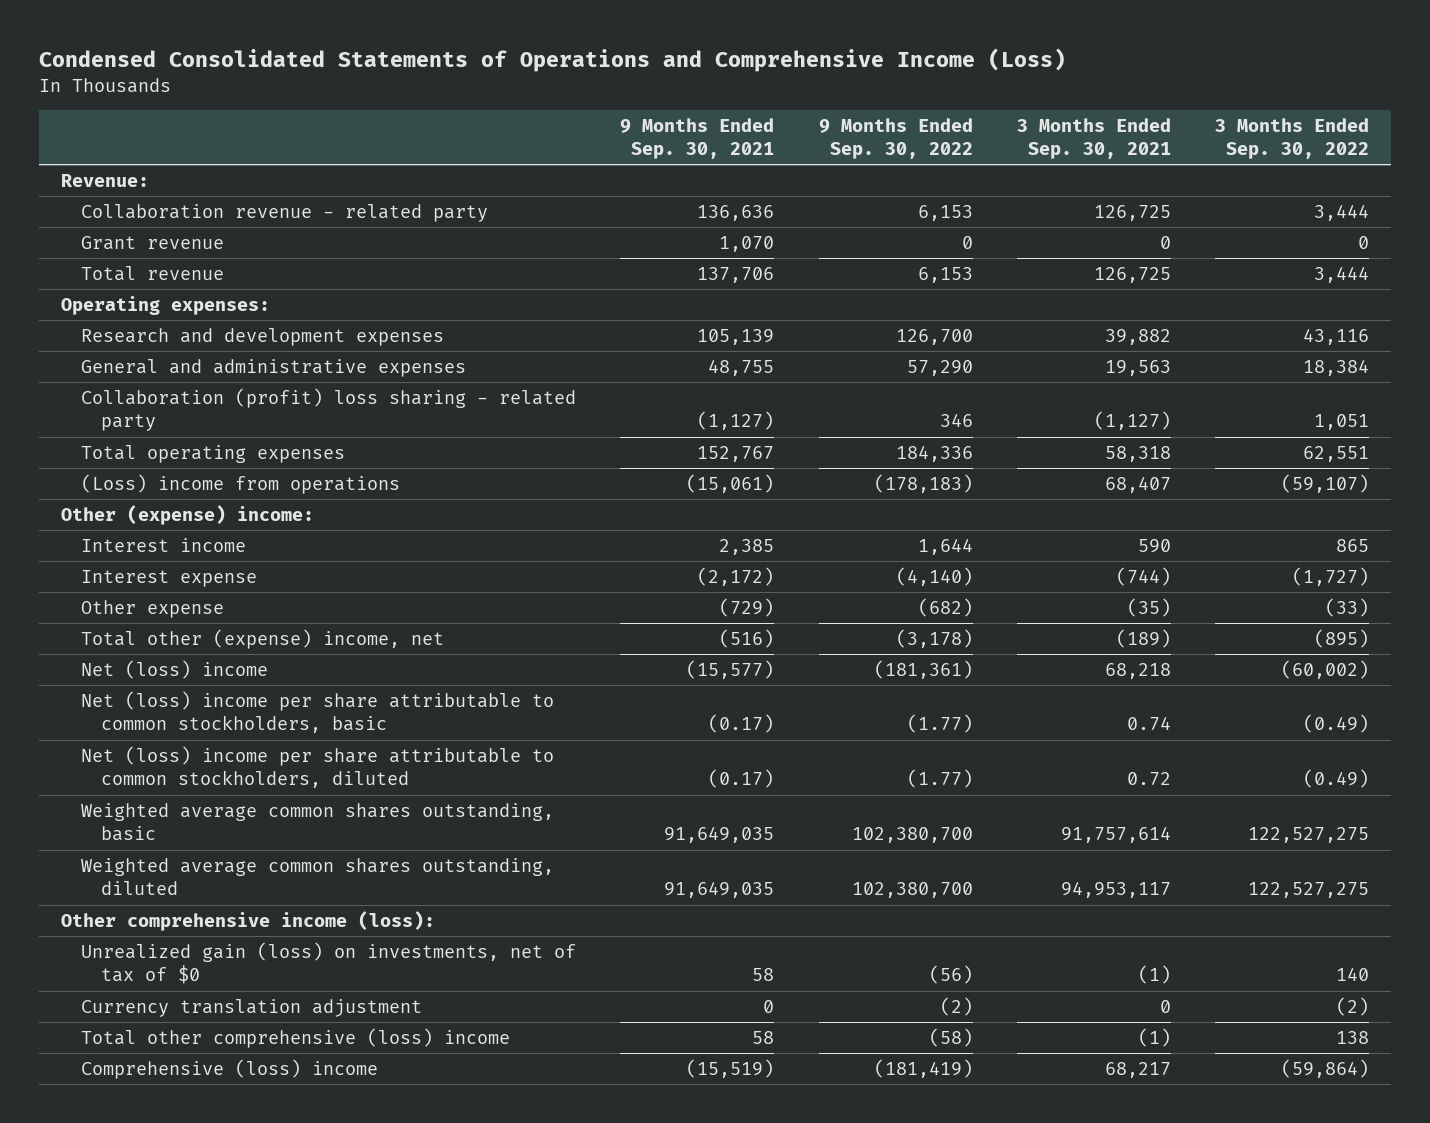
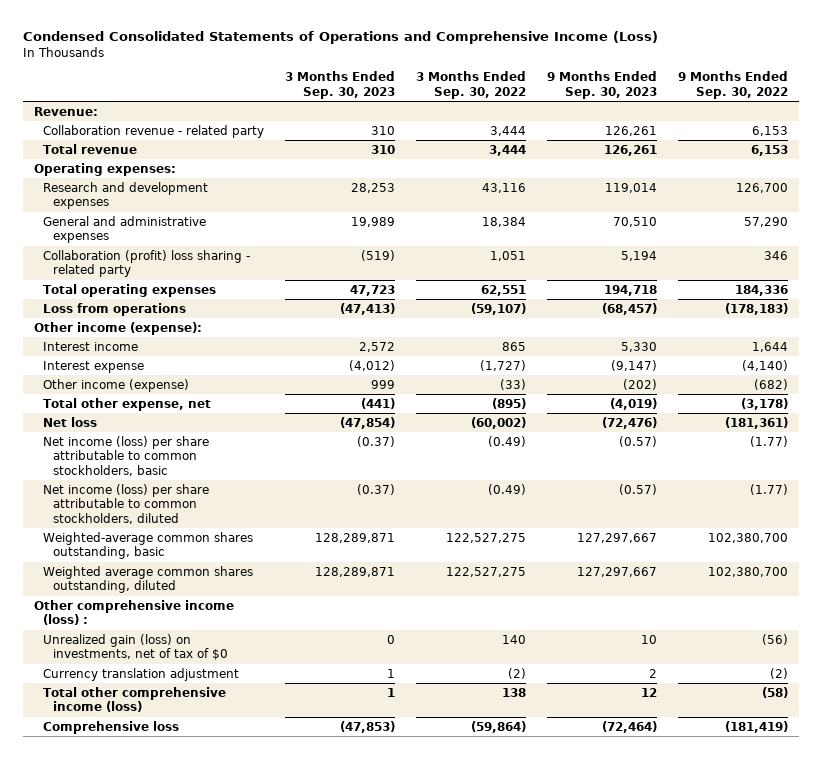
- | 9 Months Ended Sep. 30, 2021 | 9 Months Ended Sep. 30, 2022 | 3 Months Ended Sep. 30, 2021 | 3 Months Ended Sep. 30, 2022
+ | 3 Months Ended Sep. 30, 2023 | 3 Months Ended Sep. 30, 2022 | 9 Months Ended Sep. 30, 2023 | 9 Months Ended Sep. 30, 2022
- Grant revenue | 1,070 | 0 | 0 | 0
- (Loss) income from operations | (15,061) | (178,183) | 68,407 | (59,107)
- Other (expense) income:
+ Loss from operations | (47,413) | (59,107) | (68,457) | (178,183)
+ Other income (expense):
- Other expense | (729) | (682) | (35) | (33)
- Total other (expense) income, net | (516) | (3,178) | (189) | (895)
- Net (loss) income | (15,577) | (181,361) | 68,218 | (60,002)
- Net (loss) income per share attributable to common stockholders, basic | (0.17) | (1.77) | 0.74 | (0.49)
- Net (loss) income per share attributable to common stockholders, diluted | (0.17) | (1.77) | 0.72 | (0.49)
- Weighted average common shares outstanding, basic | 91,649,035 | 102,380,700 | 91,757,614 | 122,527,275
+ Other income (expense) | 999 | (33) | (202) | (682)
+ Total other expense, net | (441) | (895) | (4,019) | (3,178)
+ Net loss | (47,854) | (60,002) | (72,476) | (181,361)
+ Net income (loss) per share attributable to common stockholders, basic | (0.37) | (0.49) | (0.57) | (1.77)
+ Net income (loss) per share attributable to common stockholders, diluted | (0.37) | (0.49) | (0.57) | (1.77)
+ Weighted-average common shares outstanding, basic | 128,289,871 | 122,527,275 | 127,297,667 | 102,380,700
- Other comprehensive income (loss):
+ Other comprehensive income (loss) :
- Total other comprehensive (loss) income | 58 | (58) | (1) | 138
- Comprehensive (loss) income | (15,519) | (181,419) | 68,217 | (59,864)
+ Total other comprehensive income (loss) | 1 | 138 | 12 | (58)
+ Comprehensive loss | (47,853) | (59,864) | (72,464) | (181,419)

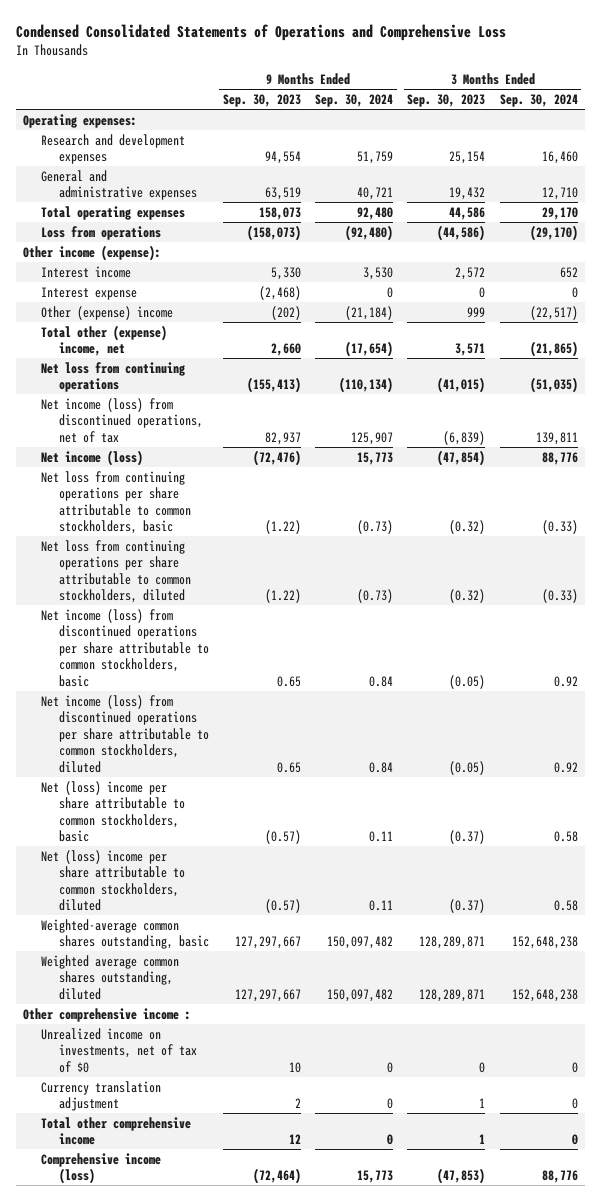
- Condensed Consolidated Statements of Operations and Comprehensive Income (Loss)
+ Condensed Consolidated Statements of Operations and Comprehensive Loss
- | 3 Months Ended Sep. 30, 2023 | 3 Months Ended Sep. 30, 2022 | 9 Months Ended Sep. 30, 2023 | 9 Months Ended Sep. 30, 2022
+ | 9 Months Ended Sep. 30, 2023 | 9 Months Ended Sep. 30, 2024 | 3 Months Ended Sep. 30, 2023 | 3 Months Ended Sep. 30, 2024
- Revenue:
- Collaboration revenue - related party | 310 | 3,444 | 126,261 | 6,153
- Total revenue | 310 | 3,444 | 126,261 | 6,153
- Research and development expenses | 28,253 | 43,116 | 119,014 | 126,700
- General and administrative expenses | 19,989 | 18,384 | 70,510 | 57,290
- Collaboration (profit) loss sharing - related party | (519) | 1,051 | 5,194 | 346
- Total operating expenses | 47,723 | 62,551 | 194,718 | 184,336
- Loss from operations | (47,413) | (59,107) | (68,457) | (178,183)
+ Research and development expenses | 94,554 | 51,759 | 25,154 | 16,460
+ General and administrative expenses | 63,519 | 40,721 | 19,432 | 12,710
+ Total operating expenses | 158,073 | 92,480 | 44,586 | 29,170
+ Loss from operations | (158,073) | (92,480) | (44,586) | (29,170)
- Interest expense | (4,012) | (1,727) | (9,147) | (4,140)
- Other income (expense) | 999 | (33) | (202) | (682)
- Total other expense, net | (441) | (895) | (4,019) | (3,178)
- Net loss | (47,854) | (60,002) | (72,476) | (181,361)
- Net income (loss) per share attributable to common stockholders, basic | (0.37) | (0.49) | (0.57) | (1.77)
- Net income (loss) per share attributable to common stockholders, diluted | (0.37) | (0.49) | (0.57) | (1.77)
+ Interest expense | (2,468) | 0 | 0 | 0
+ Other (expense) income | (202) | (21,184) | 999 | (22,517)
+ Total other (expense) income, net | 2,660 | (17,654) | 3,571 | (21,865)
+ Net loss from continuing operations | (155,413) | (110,134) | (41,015) | (51,035)
+ Net income (loss) from discontinued operations, net of tax | 82,937 | 125,907 | (6,839) | 139,811
+ Net income (loss) | (72,476) | 15,773 | (47,854) | 88,776
+ Net loss from continuing operations per share attributable to common stockholders, basic | (1.22) | (0.73) | (0.32) | (0.33)
+ Net loss from continuing operations per share attributable to common stockholders, diluted | (1.22) | (0.73) | (0.32) | (0.33)
+ Net income (loss) from discontinued operations per share attributable to common stockholders, basic | 0.65 | 0.84 | (0.05) | 0.92
+ Net income (loss) from discontinued operations per share attributable to common stockholders, diluted | 0.65 | 0.84 | (0.05) | 0.92
+ Net (loss) income per share attributable to common stockholders, basic | (0.57) | 0.11 | (0.37) | 0.58
+ Net (loss) income per share attributable to common stockholders, diluted | (0.57) | 0.11 | (0.37) | 0.58
- Other comprehensive income (loss) :
- Unrealized gain (loss) on investments, net of tax of $0 | 0 | 140 | 10 | (56)
+ Other comprehensive income :
+ Unrealized income on investments, net of tax of $0 | 10 | 0 | 0 | 0
- Total other comprehensive income (loss) | 1 | 138 | 12 | (58)
- Comprehensive loss | (47,853) | (59,864) | (72,464) | (181,419)
+ Total other comprehensive income | 12 | 0 | 1 | 0
+ Comprehensive income (loss) | (72,464) | 15,773 | (47,853) | 88,776

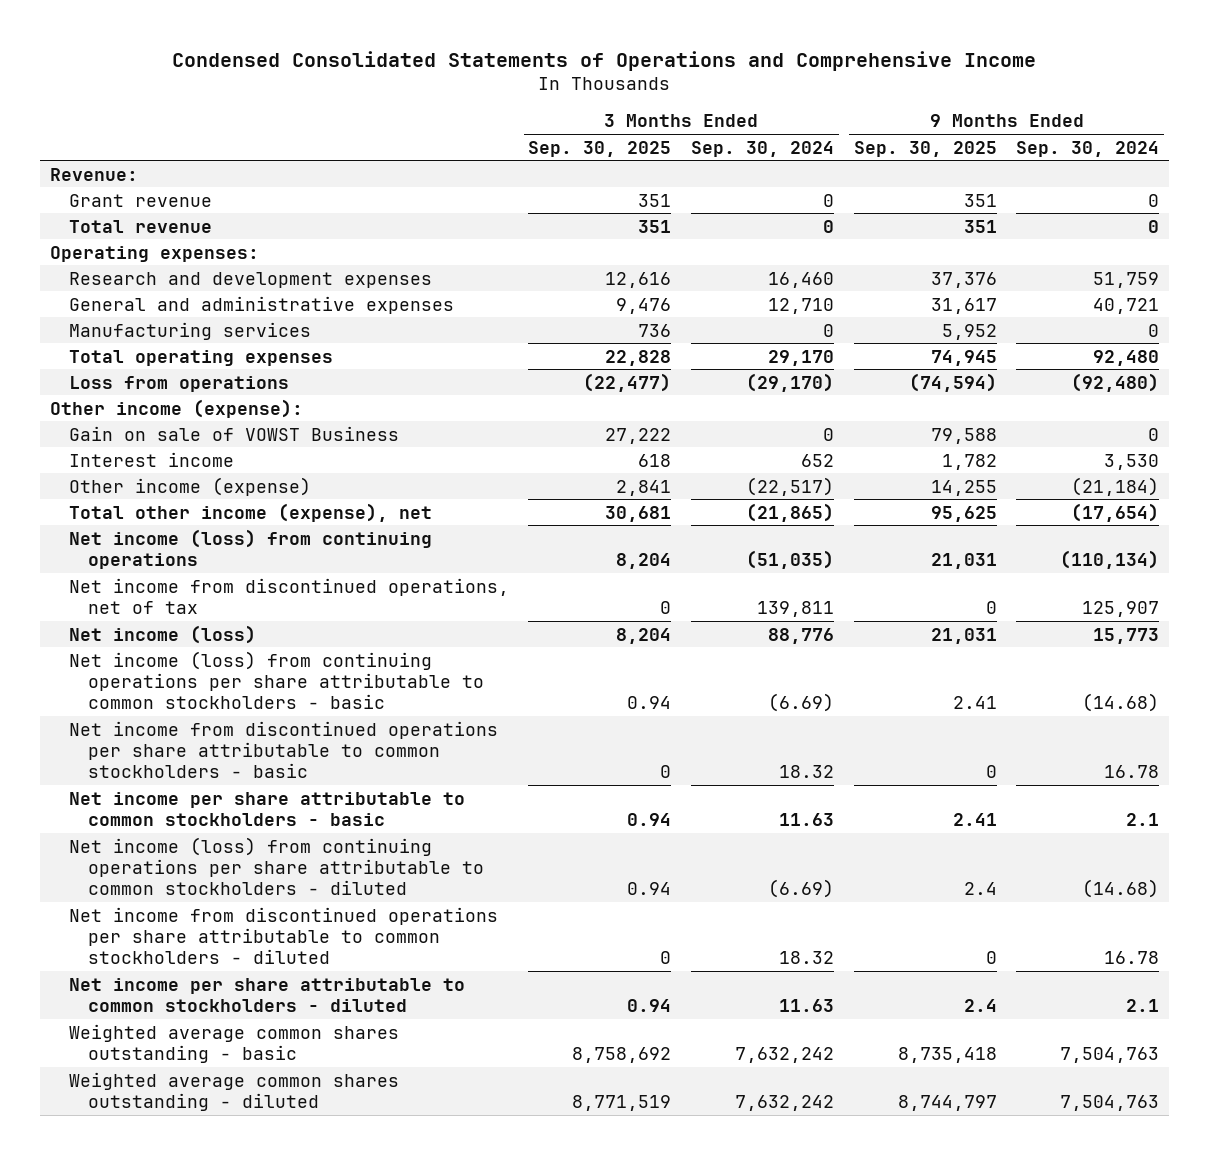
- Condensed Consolidated Statements of Operations and Comprehensive Loss
+ Condensed Consolidated Statements of Operations and Comprehensive Income
- | 9 Months Ended Sep. 30, 2023 | 9 Months Ended Sep. 30, 2024 | 3 Months Ended Sep. 30, 2023 | 3 Months Ended Sep. 30, 2024
+ | 3 Months Ended Sep. 30, 2025 | 3 Months Ended Sep. 30, 2024 | 9 Months Ended Sep. 30, 2025 | 9 Months Ended Sep. 30, 2024
+ Revenue:
+ Grant revenue | 351 | 0 | 351 | 0
+ Total revenue | 351 | 0 | 351 | 0
+ Manufacturing services | 736 | 0 | 5,952 | 0
+ Gain on sale of VOWST Business | 27,222 | 0 | 79,588 | 0
- Interest expense | (2,468) | 0 | 0 | 0
- Other (expense) income | (202) | (21,184) | 999 | (22,517)
- Total other (expense) income, net | 2,660 | (17,654) | 3,571 | (21,865)
- Net loss from continuing operations | (155,413) | (110,134) | (41,015) | (51,035)
- Net income (loss) from discontinued operations, net of tax | 82,937 | 125,907 | (6,839) | 139,811
+ Other income (expense) | 2,841 | (22,517) | 14,255 | (21,184)
+ Total other income (expense), net | 30,681 | (21,865) | 95,625 | (17,654)
+ Net income (loss) from continuing operations | 8,204 | (51,035) | 21,031 | (110,134)
+ Net income from discontinued operations, net of tax | 0 | 139,811 | 0 | 125,907
- Net loss from continuing operations per share attributable to common stockholders, basic | (1.22) | (0.73) | (0.32) | (0.33)
- Net loss from continuing operations per share attributable to common stockholders, diluted | (1.22) | (0.73) | (0.32) | (0.33)
- Net income (loss) from discontinued operations per share attributable to common stockholders, basic | 0.65 | 0.84 | (0.05) | 0.92
- Net income (loss) from discontinued operations per share attributable to common stockholders, diluted | 0.65 | 0.84 | (0.05) | 0.92
- Net (loss) income per share attributable to common stockholders, basic | (0.57) | 0.11 | (0.37) | 0.58
- Net (loss) income per share attributable to common stockholders, diluted | (0.57) | 0.11 | (0.37) | 0.58
- Weighted-average common shares outstanding, basic | 127,297,667 | 150,097,482 | 128,289,871 | 152,648,238
- Weighted average common shares outstanding, diluted | 127,297,667 | 150,097,482 | 128,289,871 | 152,648,238
- Other comprehensive income :
- Unrealized income on investments, net of tax of $0 | 10 | 0 | 0 | 0
- Currency translation adjustment | 2 | 0 | 1 | 0
- Total other comprehensive income | 12 | 0 | 1 | 0
- Comprehensive income (loss) | (72,464) | 15,773 | (47,853) | 88,776
+ Net income (loss) from continuing operations per share attributable to common stockholders - basic | 0.94 | (6.69) | 2.41 | (14.68)
+ Net income from discontinued operations per share attributable to common stockholders - basic | 0 | 18.32 | 0 | 16.78
+ Net income per share attributable to common stockholders - basic | 0.94 | 11.63 | 2.41 | 2.1
+ Net income (loss) from continuing operations per share attributable to common stockholders - diluted | 0.94 | (6.69) | 2.4 | (14.68)
+ Net income from discontinued operations per share attributable to common stockholders - diluted | 0 | 18.32 | 0 | 16.78
+ Net income per share attributable to common stockholders - diluted | 0.94 | 11.63 | 2.4 | 2.1
+ Weighted average common shares outstanding - basic | 8,758,692 | 7,632,242 | 8,735,418 | 7,504,763
+ Weighted average common shares outstanding - diluted | 8,771,519 | 7,632,242 | 8,744,797 | 7,504,763

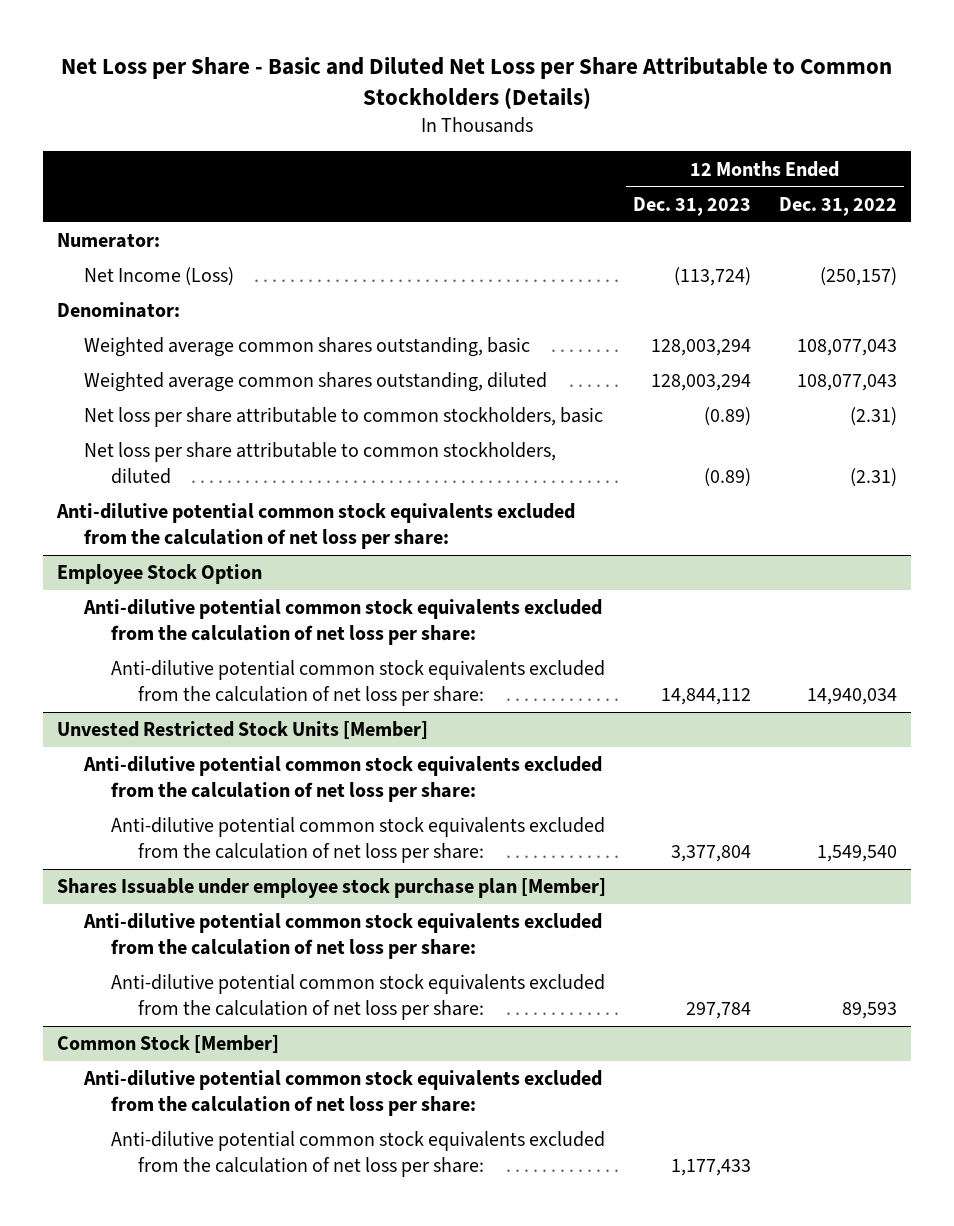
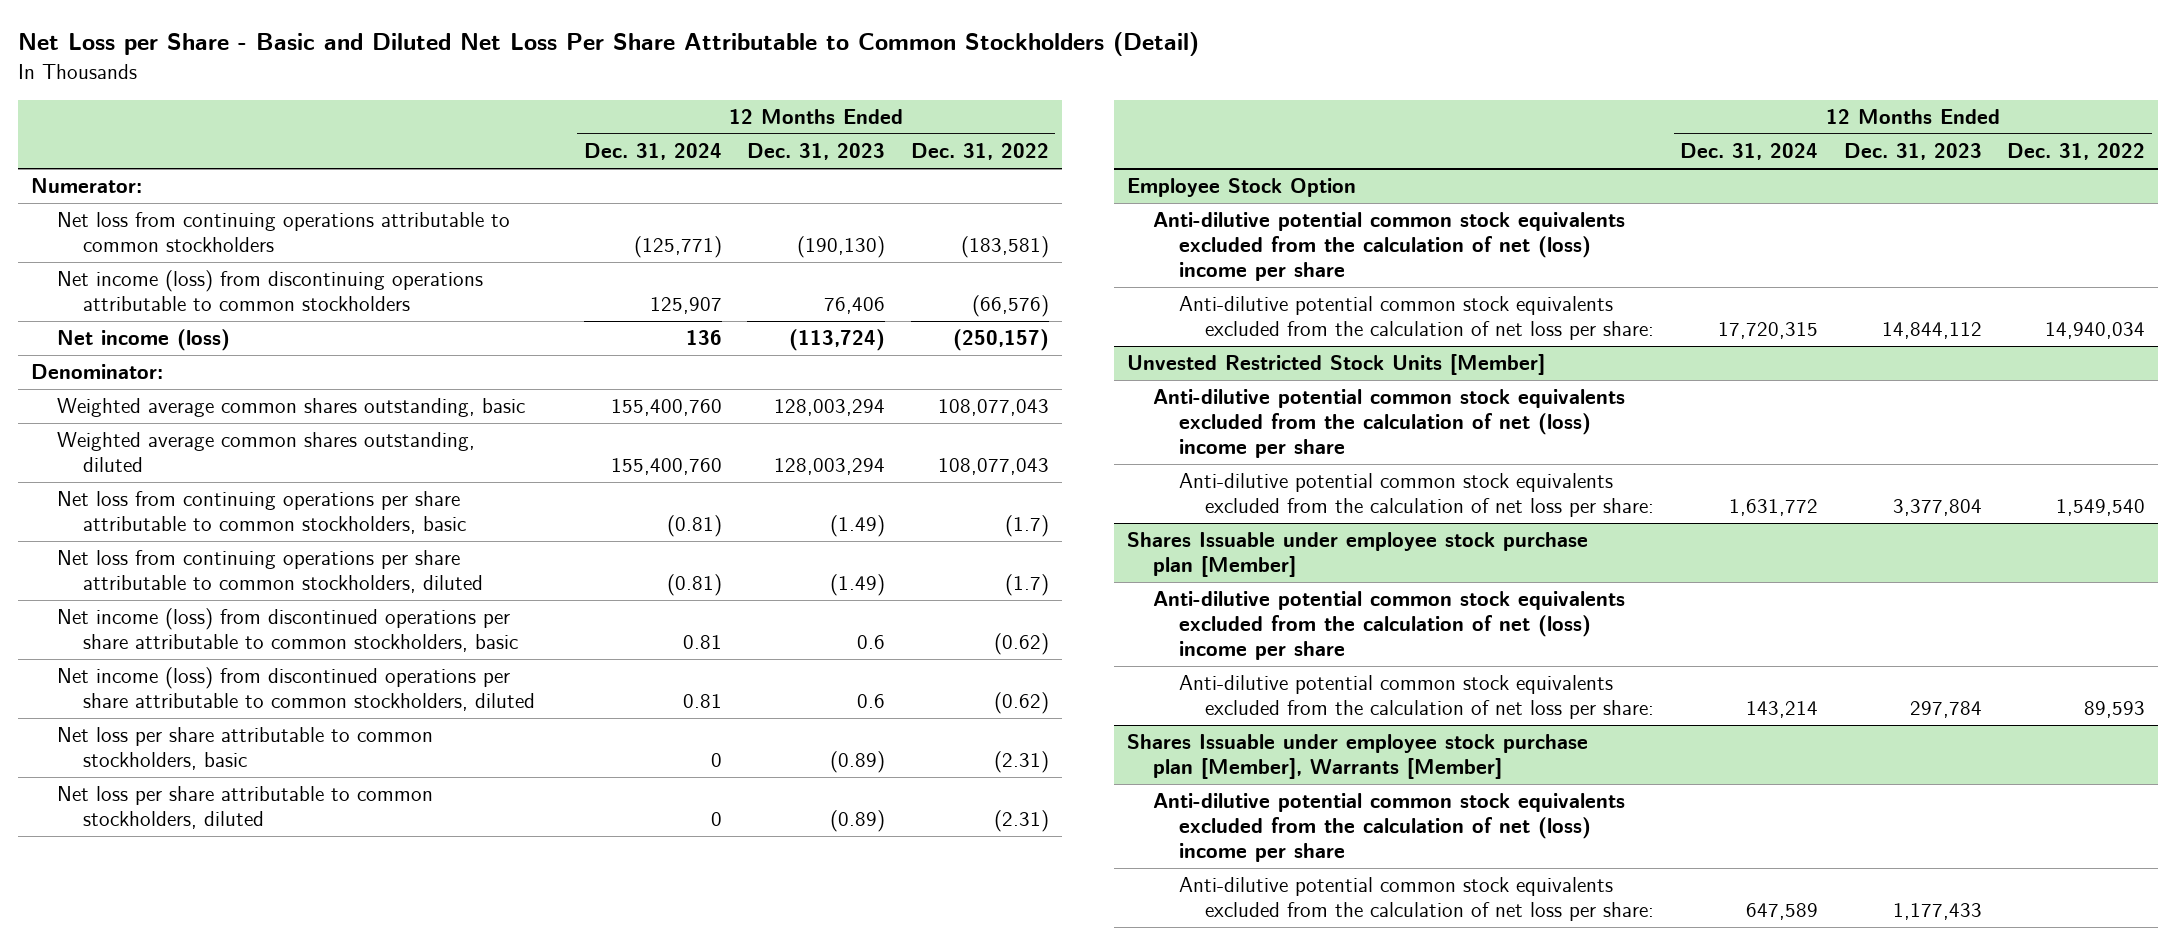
- Net Loss per Share - Basic and Diluted Net Loss per Share Attributable to Common Stockholders (Details)
+ Net Loss per Share - Basic and Diluted Net Loss Per Share Attributable to Common Stockholders (Detail)
- | 12 Months Ended Dec. 31, 2023 | 12 Months Ended Dec. 31, 2022
+ | 12 Months Ended Dec. 31, 2024 | 12 Months Ended Dec. 31, 2023 | 12 Months Ended Dec. 31, 2022
- Net Income (Loss) | (113,724) | (250,157)
+ Net loss from continuing operations attributable to common stockholders | (125,771) | (190,130) | (183,581)
+ Net income (loss) from discontinuing operations attributable to common stockholders | 125,907 | 76,406 | (66,576)
+ Net income (loss) | 136 | (113,724) | (250,157)
+ Net loss from continuing operations per share attributable to common stockholders, basic | (0.81) | (1.49) | (1.7)
+ Net loss from continuing operations per share attributable to common stockholders, diluted | (0.81) | (1.49) | (1.7)
+ Net income (loss) from discontinued operations per share attributable to common stockholders, basic | 0.81 | 0.6 | (0.62)
+ Net income (loss) from discontinued operations per share attributable to common stockholders, diluted | 0.81 | 0.6 | (0.62)
- Anti-dilutive potential common stock equivalents excluded from the calculation of net loss per share:
@ Employee Stock Option
- Anti-dilutive potential common stock equivalents excluded from the calculation of net loss per share:
+ Anti-dilutive potential common stock equivalents excluded from the calculation of net (loss) income per share
@ Unvested Restricted Stock Units [Member]
- Anti-dilutive potential common stock equivalents excluded from the calculation of net loss per share:
+ Anti-dilutive potential common stock equivalents excluded from the calculation of net (loss) income per share
@ Shares Issuable under employee stock purchase plan [Member]
- Anti-dilutive potential common stock equivalents excluded from the calculation of net loss per share:
+ Anti-dilutive potential common stock equivalents excluded from the calculation of net (loss) income per share
- Common Stock [Member]
- Anti-dilutive potential common stock equivalents excluded from the calculation of net loss per share:
+ Shares Issuable under employee stock purchase plan [Member], Warrants [Member]
+ Anti-dilutive potential common stock equivalents excluded from the calculation of net (loss) income per share

